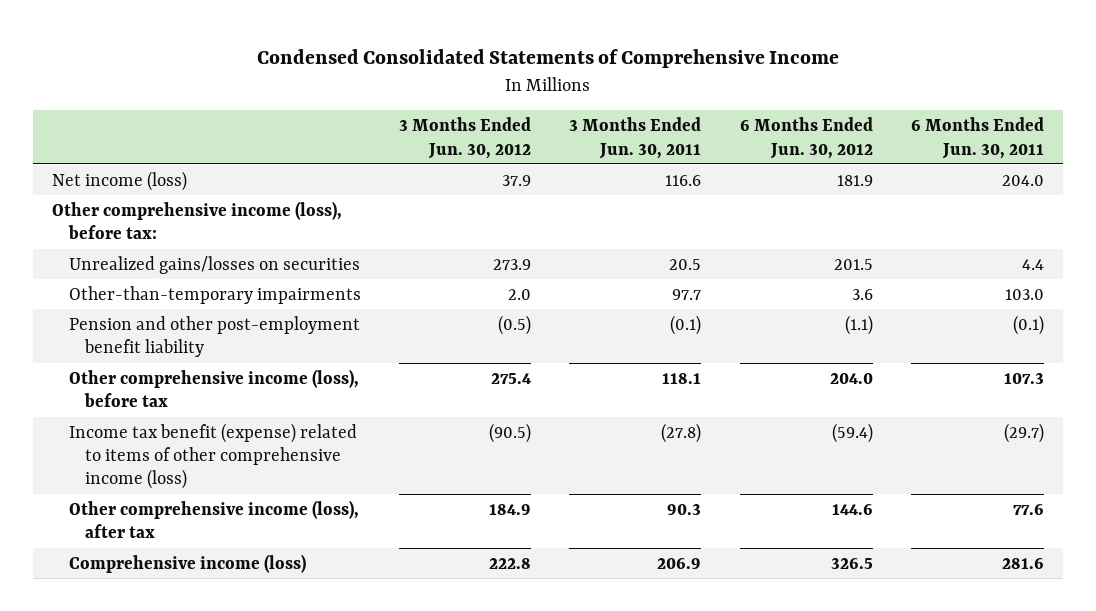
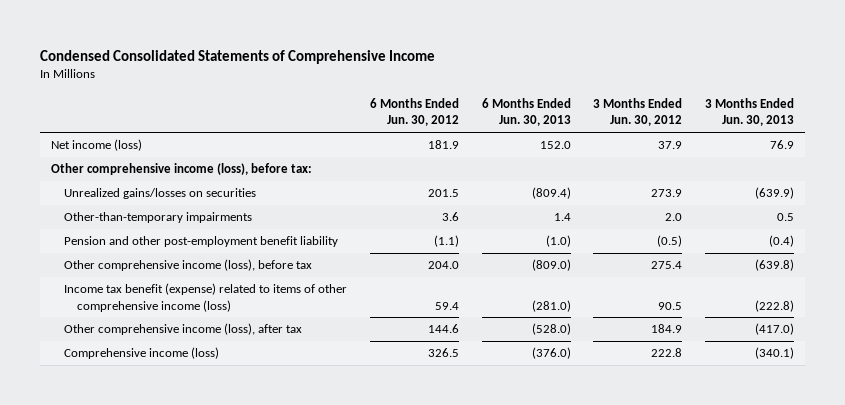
- | 3 Months Ended Jun. 30, 2012 | 3 Months Ended Jun. 30, 2011 | 6 Months Ended Jun. 30, 2012 | 6 Months Ended Jun. 30, 2011
+ | 6 Months Ended Jun. 30, 2012 | 6 Months Ended Jun. 30, 2013 | 3 Months Ended Jun. 30, 2012 | 3 Months Ended Jun. 30, 2013
- Income tax benefit (expense) related to items of other comprehensive income (loss) | (90.5) | (27.8) | (59.4) | (29.7)
+ Income tax benefit (expense) related to items of other comprehensive income (loss) | 59.4 | (281.0) | 90.5 | (222.8)

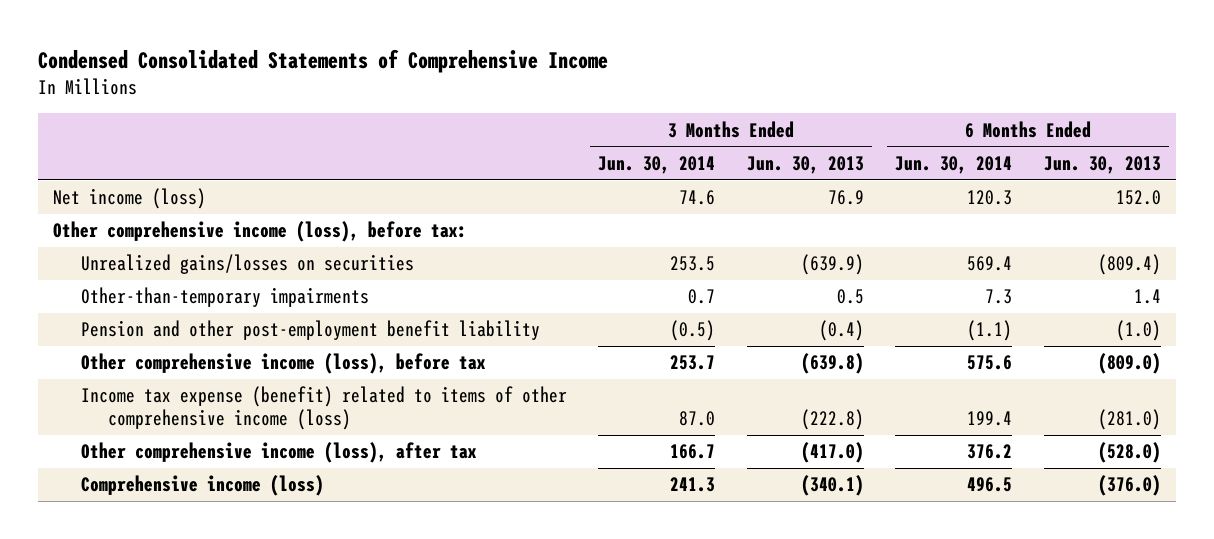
- | 6 Months Ended Jun. 30, 2012 | 6 Months Ended Jun. 30, 2013 | 3 Months Ended Jun. 30, 2012 | 3 Months Ended Jun. 30, 2013
+ | 3 Months Ended Jun. 30, 2014 | 3 Months Ended Jun. 30, 2013 | 6 Months Ended Jun. 30, 2014 | 6 Months Ended Jun. 30, 2013
- Income tax benefit (expense) related to items of other comprehensive income (loss) | 59.4 | (281.0) | 90.5 | (222.8)
+ Income tax expense (benefit) related to items of other comprehensive income (loss) | 87.0 | (222.8) | 199.4 | (281.0)

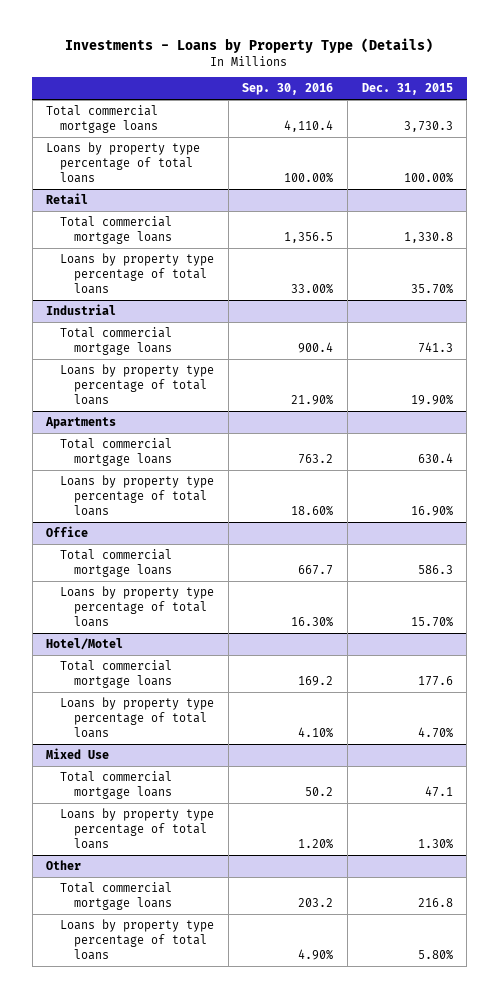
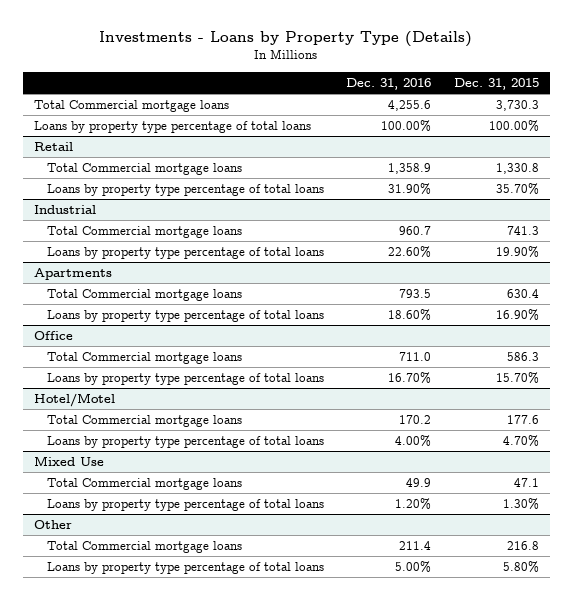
- | Sep. 30, 2016 | Dec. 31, 2015
+ | Dec. 31, 2016 | Dec. 31, 2015
- Total commercial mortgage loans | 4,110.4 | 3,730.3
+ Total Commercial mortgage loans | 4,255.6 | 3,730.3
@ Retail
- Total commercial mortgage loans | 1,356.5 | 1,330.8
+ Total Commercial mortgage loans | 1,358.9 | 1,330.8
@ Industrial
- Total commercial mortgage loans | 900.4 | 741.3
+ Total Commercial mortgage loans | 960.7 | 741.3
@ Apartments
- Total commercial mortgage loans | 763.2 | 630.4
+ Total Commercial mortgage loans | 793.5 | 630.4
@ Office
- Total commercial mortgage loans | 667.7 | 586.3
+ Total Commercial mortgage loans | 711.0 | 586.3
@ Hotel/Motel
- Total commercial mortgage loans | 169.2 | 177.6
+ Total Commercial mortgage loans | 170.2 | 177.6
@ Mixed Use
- Total commercial mortgage loans | 50.2 | 47.1
+ Total Commercial mortgage loans | 49.9 | 47.1
@ Other
- Total commercial mortgage loans | 203.2 | 216.8
+ Total Commercial mortgage loans | 211.4 | 216.8

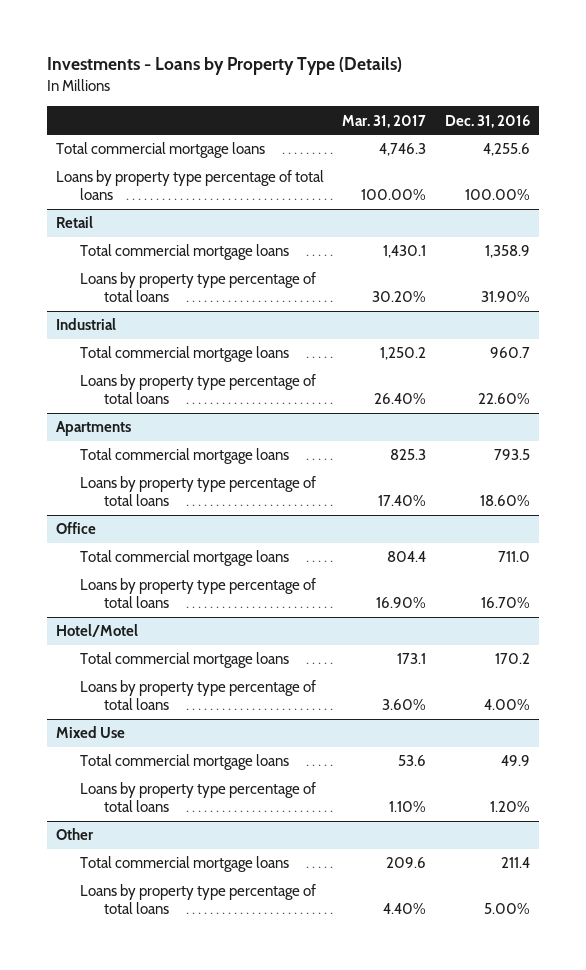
- | Dec. 31, 2016 | Dec. 31, 2015
+ | Mar. 31, 2017 | Dec. 31, 2016
- Total Commercial mortgage loans | 4,255.6 | 3,730.3
+ Total commercial mortgage loans | 4,746.3 | 4,255.6
@ Retail
- Total Commercial mortgage loans | 1,358.9 | 1,330.8
+ Total commercial mortgage loans | 1,430.1 | 1,358.9
@ Industrial
- Total Commercial mortgage loans | 960.7 | 741.3
+ Total commercial mortgage loans | 1,250.2 | 960.7
@ Apartments
- Total Commercial mortgage loans | 793.5 | 630.4
+ Total commercial mortgage loans | 825.3 | 793.5
@ Office
- Total Commercial mortgage loans | 711.0 | 586.3
+ Total commercial mortgage loans | 804.4 | 711.0
@ Hotel/Motel
- Total Commercial mortgage loans | 170.2 | 177.6
+ Total commercial mortgage loans | 173.1 | 170.2
@ Mixed Use
- Total Commercial mortgage loans | 49.9 | 47.1
+ Total commercial mortgage loans | 53.6 | 49.9
@ Other
- Total Commercial mortgage loans | 211.4 | 216.8
+ Total commercial mortgage loans | 209.6 | 211.4

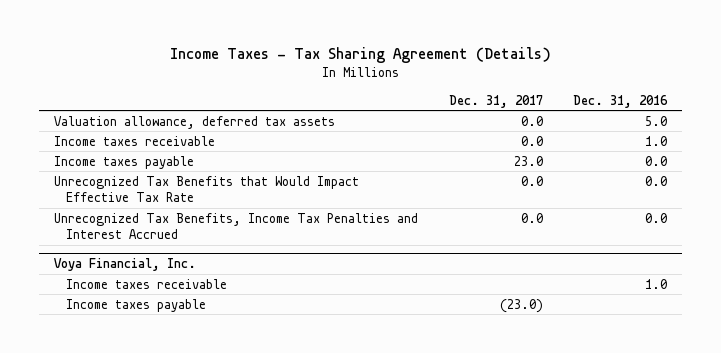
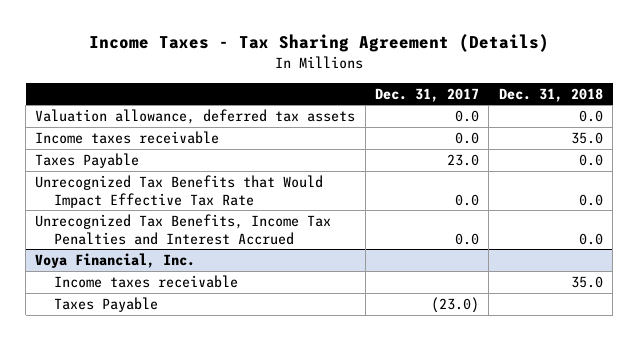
- | Dec. 31, 2017 | Dec. 31, 2016
+ | Dec. 31, 2017 | Dec. 31, 2018
- Income taxes payable | 23.0 | 0.0
+ Taxes Payable | 23.0 | 0.0
@ Voya Financial, Inc.
- Income taxes payable | (23.0) |
+ Taxes Payable | (23.0) |

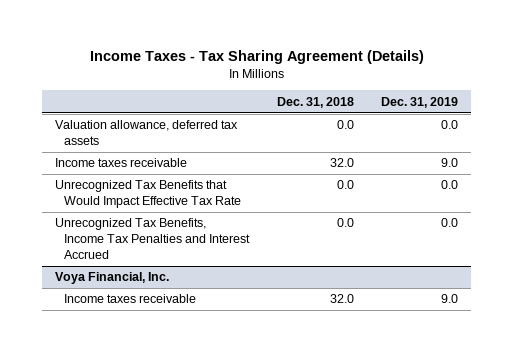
- | Dec. 31, 2017 | Dec. 31, 2018
+ | Dec. 31, 2018 | Dec. 31, 2019
- Income taxes receivable | 0.0 | 35.0
- Taxes Payable | 23.0 | 0.0
+ Income taxes receivable | 32.0 | 9.0
@ Voya Financial, Inc.
- Income taxes receivable | | 35.0
- Taxes Payable | (23.0) |
+ Income taxes receivable | 32.0 | 9.0

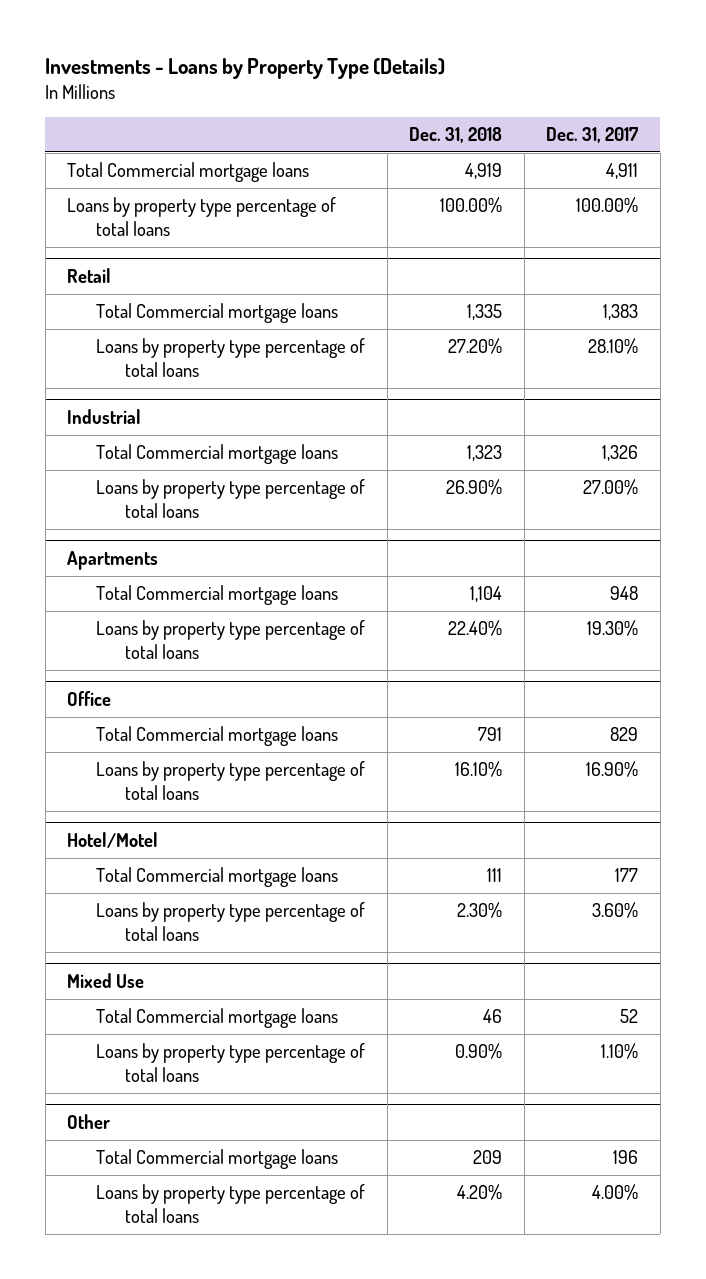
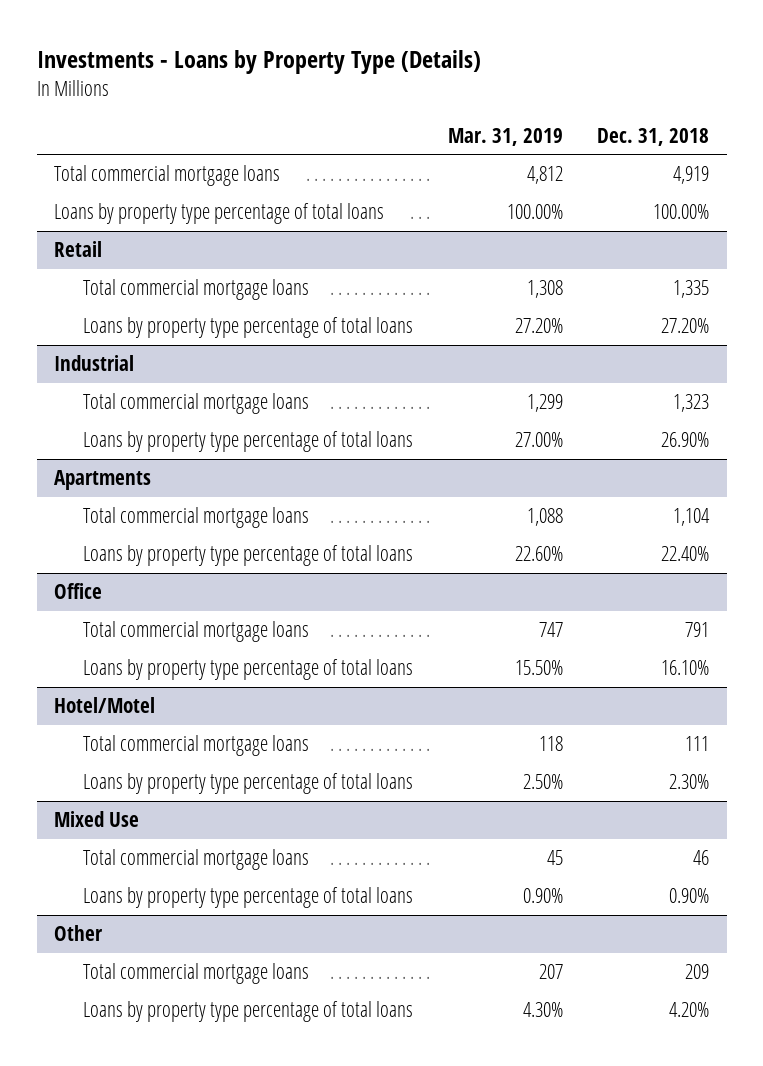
- | Dec. 31, 2018 | Dec. 31, 2017
+ | Mar. 31, 2019 | Dec. 31, 2018
- Total Commercial mortgage loans | 4,919 | 4,911
+ Total commercial mortgage loans | 4,812 | 4,919
@ Retail
- Total Commercial mortgage loans | 1,335 | 1,383
+ Total commercial mortgage loans | 1,308 | 1,335
@ Industrial
- Total Commercial mortgage loans | 1,323 | 1,326
+ Total commercial mortgage loans | 1,299 | 1,323
@ Apartments
- Total Commercial mortgage loans | 1,104 | 948
+ Total commercial mortgage loans | 1,088 | 1,104
@ Office
- Total Commercial mortgage loans | 791 | 829
+ Total commercial mortgage loans | 747 | 791
@ Hotel/Motel
- Total Commercial mortgage loans | 111 | 177
+ Total commercial mortgage loans | 118 | 111
@ Mixed Use
- Total Commercial mortgage loans | 46 | 52
+ Total commercial mortgage loans | 45 | 46
@ Other
- Total Commercial mortgage loans | 209 | 196
+ Total commercial mortgage loans | 207 | 209

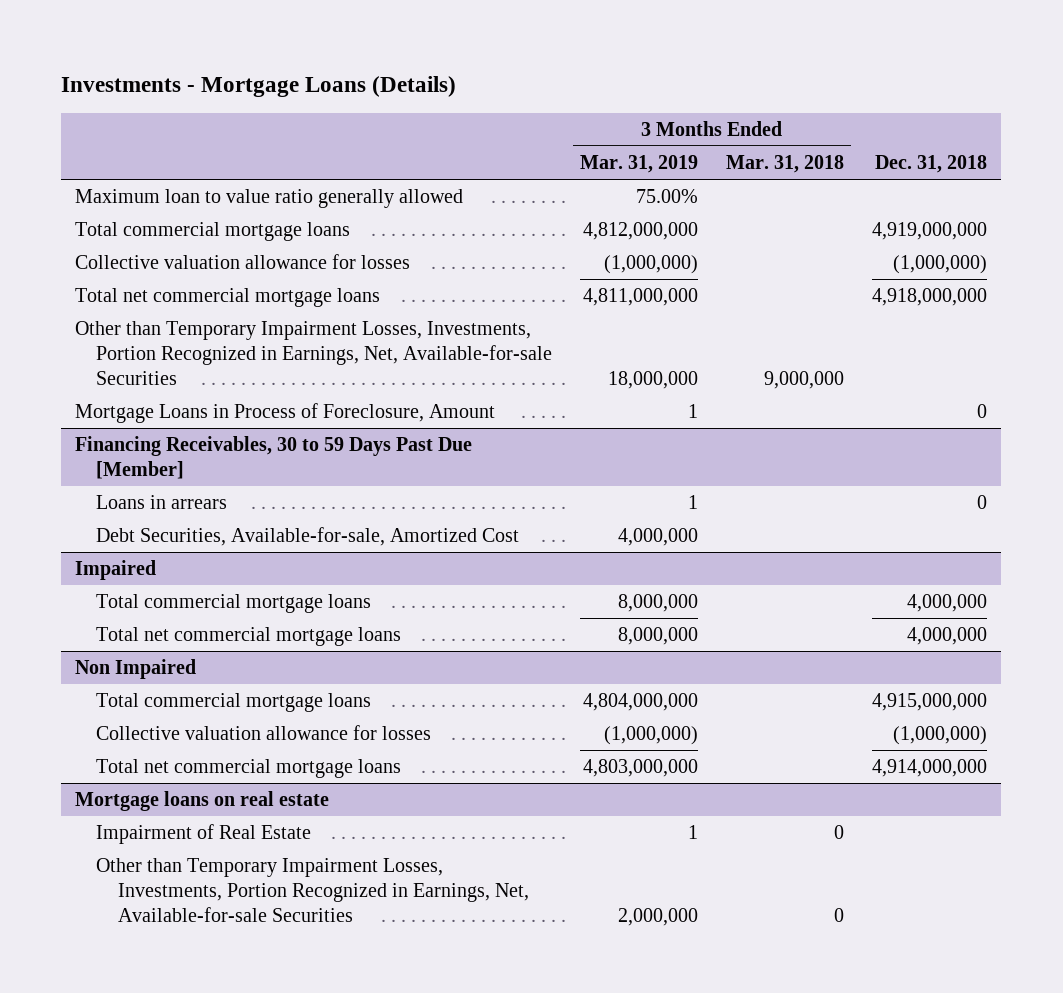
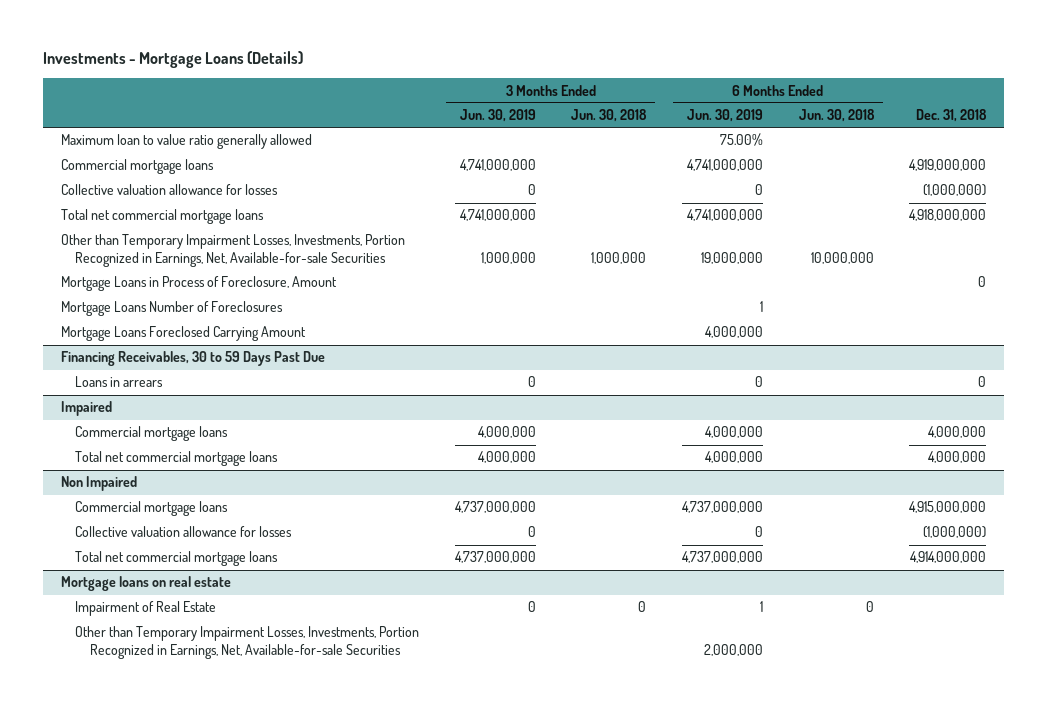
- | 3 Months Ended Mar. 31, 2019 | 3 Months Ended Mar. 31, 2018 | Dec. 31, 2018
+ | 3 Months Ended Jun. 30, 2019 | 3 Months Ended Jun. 30, 2018 | 6 Months Ended Jun. 30, 2019 | 6 Months Ended Jun. 30, 2018 | Dec. 31, 2018
- Total commercial mortgage loans | 4,812,000,000 | | 4,919,000,000
+ Commercial mortgage loans | 4,741,000,000 | | 4,741,000,000 | | 4,919,000,000
- Financing Receivables, 30 to 59 Days Past Due [Member]
+ Mortgage Loans Number of Foreclosures | | | 1 | |
+ Mortgage Loans Foreclosed Carrying Amount | | | 4,000,000 | |
+ Financing Receivables, 30 to 59 Days Past Due
- Debt Securities, Available-for-sale, Amortized Cost | 4,000,000 | |
@ Impaired
- Total commercial mortgage loans | 8,000,000 | | 4,000,000
+ Commercial mortgage loans | 4,000,000 | | 4,000,000 | | 4,000,000
@ Non Impaired
- Total commercial mortgage loans | 4,804,000,000 | | 4,915,000,000
+ Commercial mortgage loans | 4,737,000,000 | | 4,737,000,000 | | 4,915,000,000

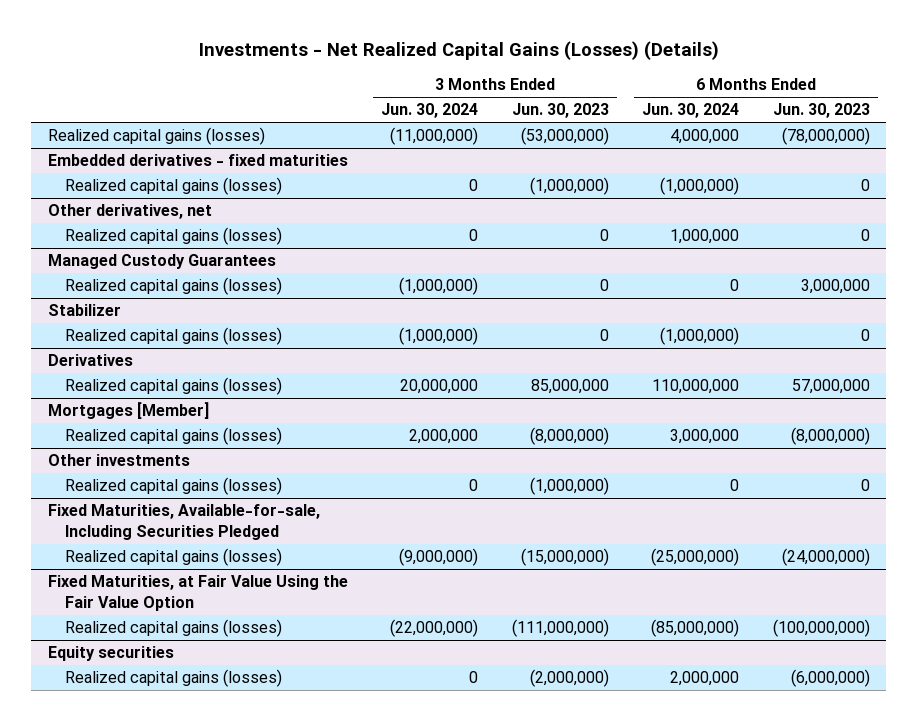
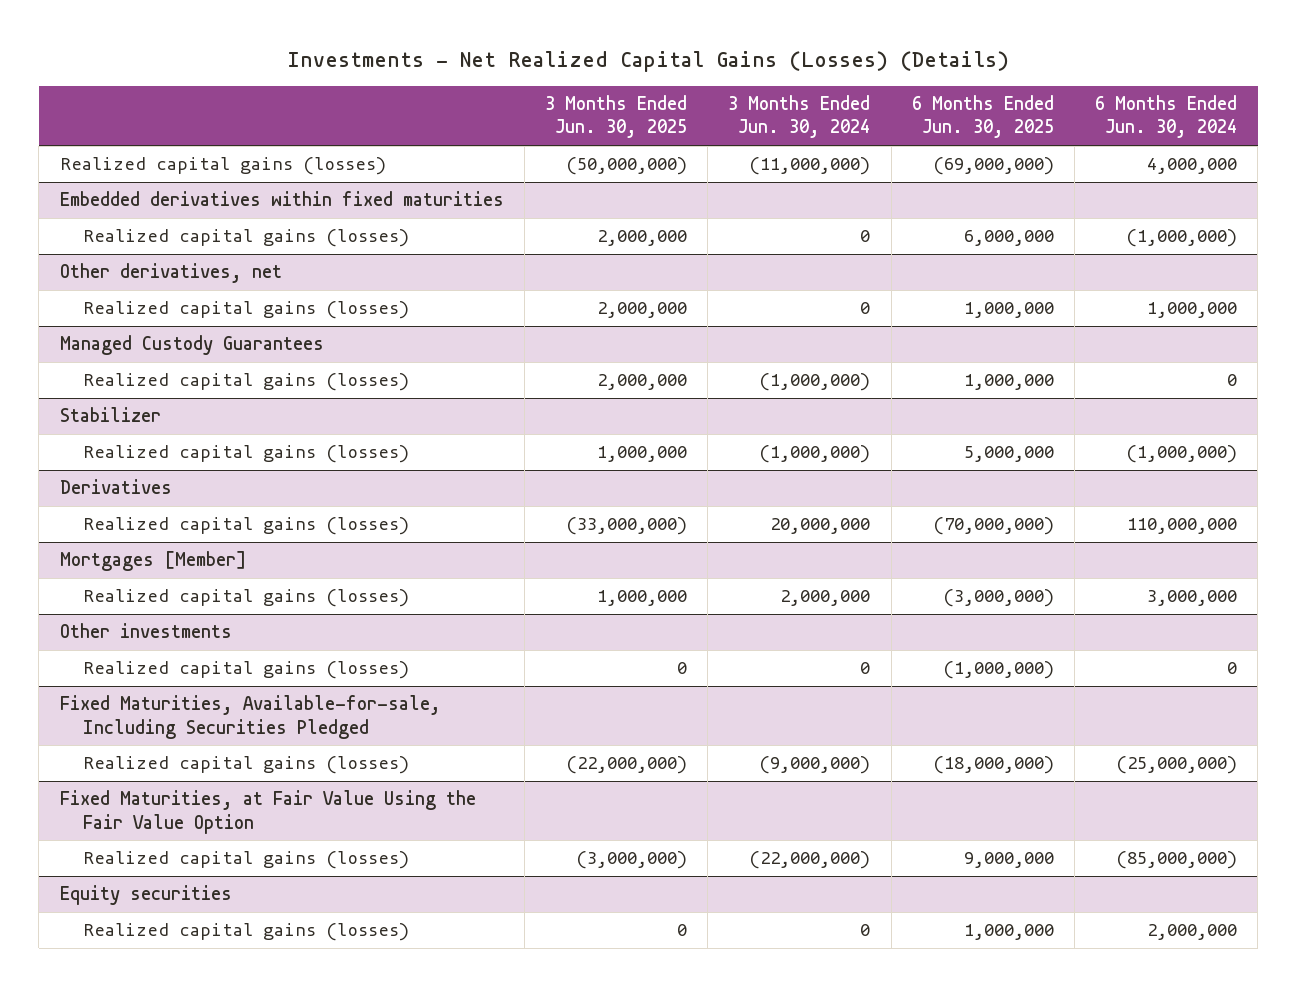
- | 3 Months Ended Jun. 30, 2024 | 3 Months Ended Jun. 30, 2023 | 6 Months Ended Jun. 30, 2024 | 6 Months Ended Jun. 30, 2023
+ | 3 Months Ended Jun. 30, 2025 | 3 Months Ended Jun. 30, 2024 | 6 Months Ended Jun. 30, 2025 | 6 Months Ended Jun. 30, 2024
- Embedded derivatives - fixed maturities
+ Embedded derivatives within fixed maturities

